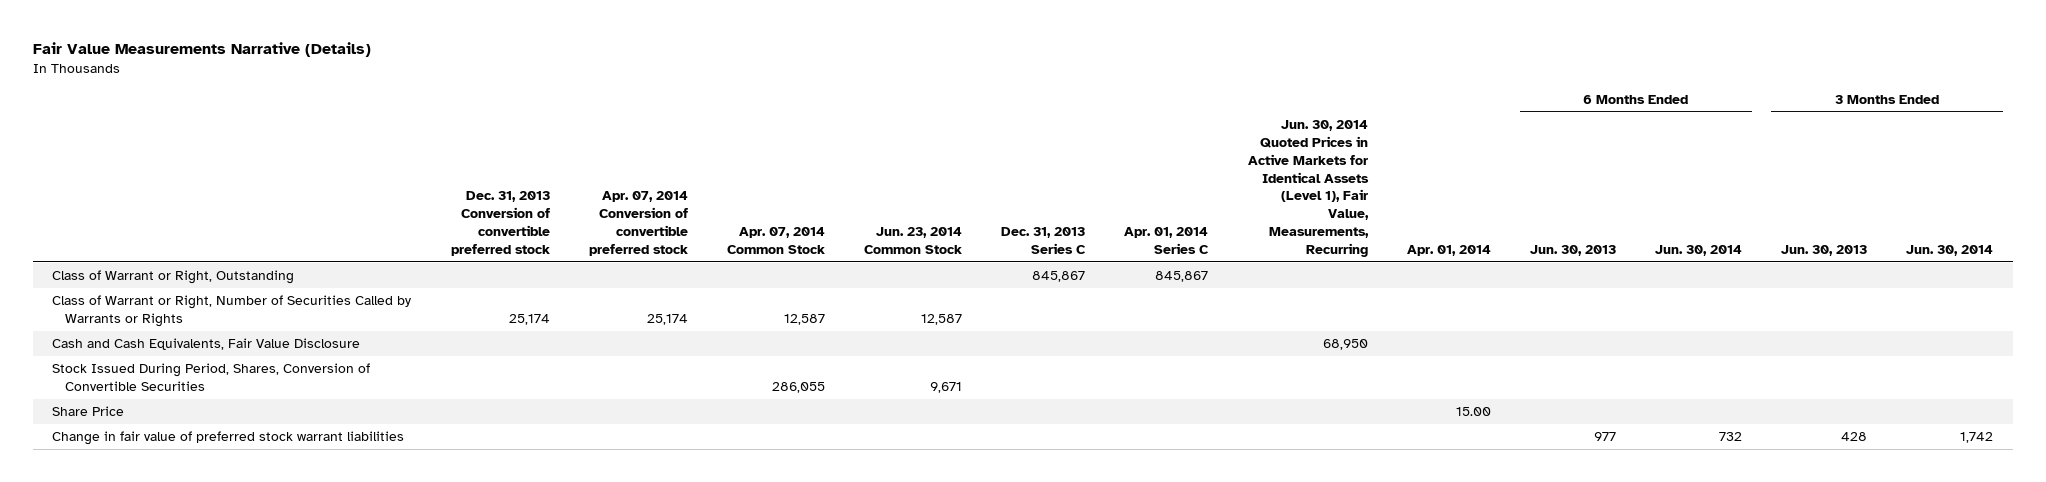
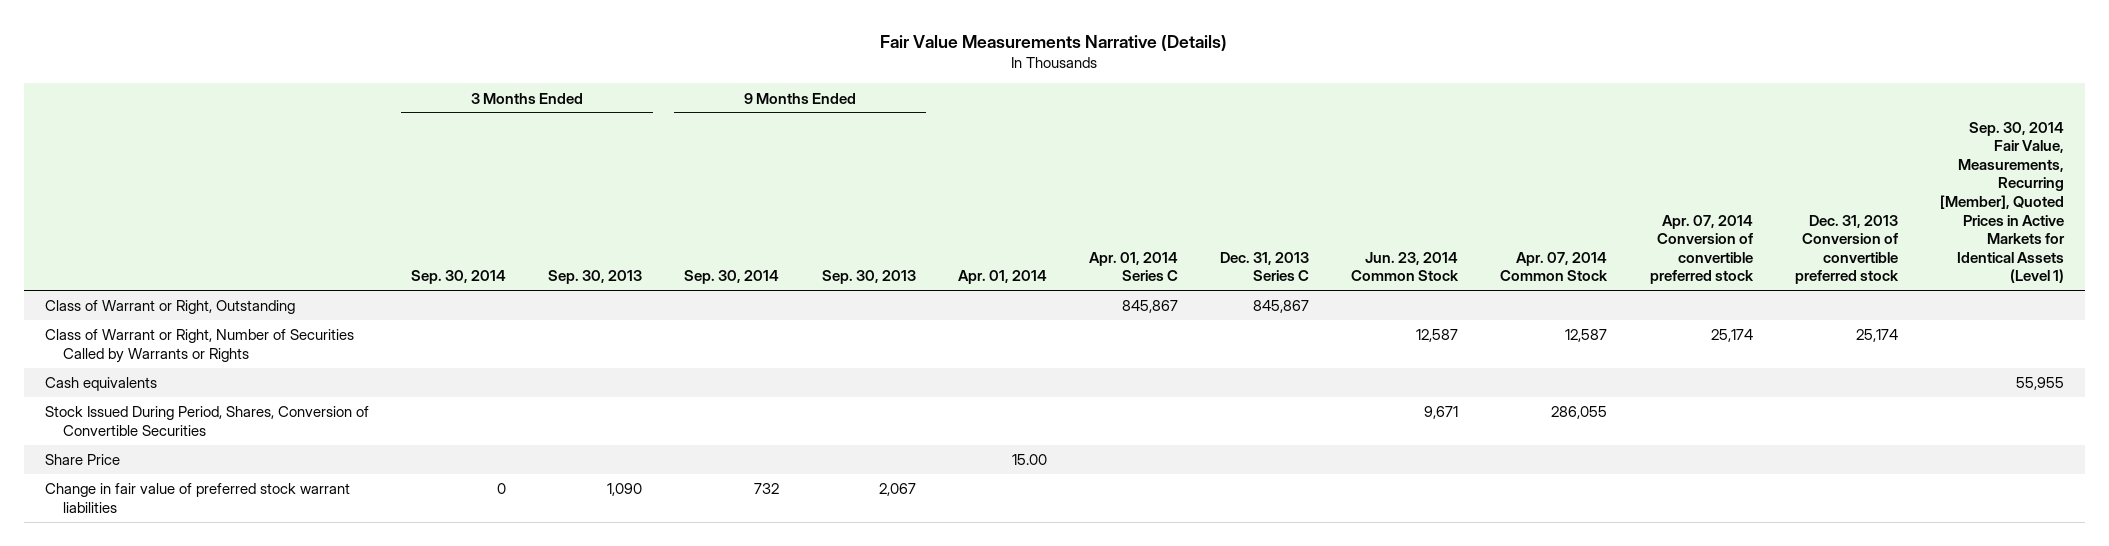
- | Dec. 31, 2013 Conversion of convertible preferred stock | Apr. 07, 2014 Conversion of convertible preferred stock | Apr. 07, 2014 Common Stock | Jun. 23, 2014 Common Stock | Dec. 31, 2013 Series C | Apr. 01, 2014 Series C | Jun. 30, 2014 Quoted Prices in Active Markets for Identical Assets (Level 1), Fair Value, Measurements, Recurring | Apr. 01, 2014 | 6 Months Ended Jun. 30, 2013 | 6 Months Ended Jun. 30, 2014 | 3 Months Ended Jun. 30, 2013 | 3 Months Ended Jun. 30, 2014
+ | 3 Months Ended Sep. 30, 2014 | 3 Months Ended Sep. 30, 2013 | 9 Months Ended Sep. 30, 2014 | 9 Months Ended Sep. 30, 2013 | Apr. 01, 2014 | Apr. 01, 2014 Series C | Dec. 31, 2013 Series C | Jun. 23, 2014 Common Stock | Apr. 07, 2014 Common Stock | Apr. 07, 2014 Conversion of convertible preferred stock | Dec. 31, 2013 Conversion of convertible preferred stock | Sep. 30, 2014 Fair Value, Measurements, Recurring [Member], Quoted Prices in Active Markets for Identical Assets (Level 1)
- Cash and Cash Equivalents, Fair Value Disclosure | | | | | | | 68,950 | | | | |
+ Cash equivalents | | | | | | | | | | | | 55,955

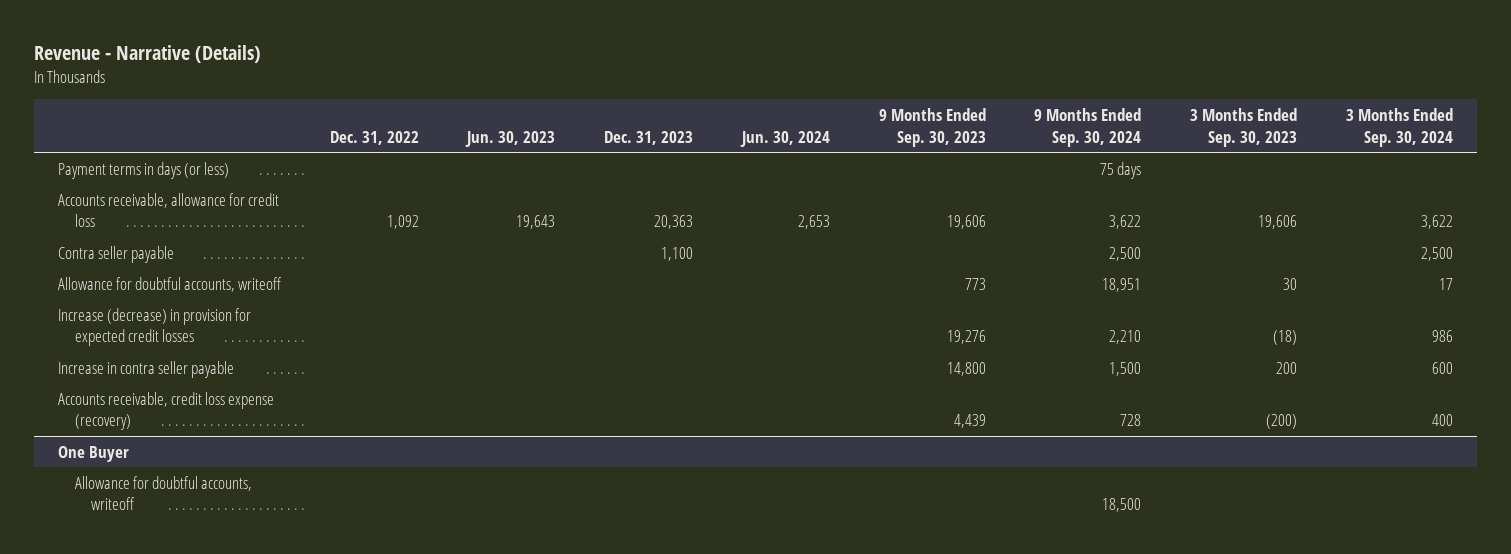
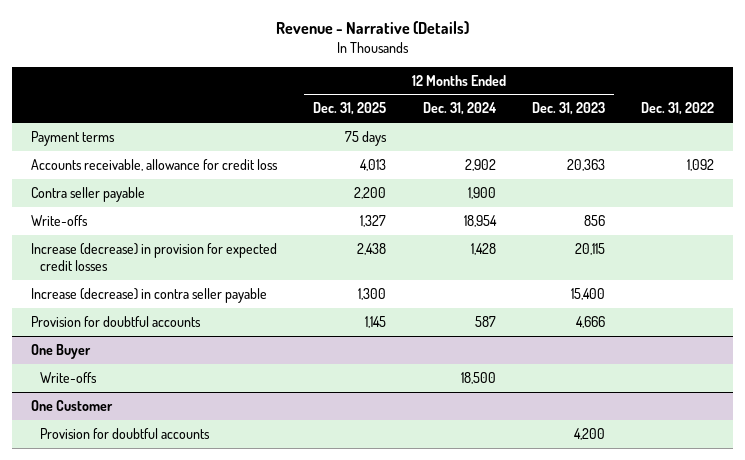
- | Dec. 31, 2022 | Jun. 30, 2023 | Dec. 31, 2023 | Jun. 30, 2024 | 9 Months Ended Sep. 30, 2023 | 9 Months Ended Sep. 30, 2024 | 3 Months Ended Sep. 30, 2023 | 3 Months Ended Sep. 30, 2024
+ | 12 Months Ended Dec. 31, 2025 | 12 Months Ended Dec. 31, 2024 | 12 Months Ended Dec. 31, 2023 | Dec. 31, 2022
- Payment terms in days (or less) | | | | | | 75 days | |
+ Payment terms | 75 days | | |
- Allowance for doubtful accounts, writeoff | | | | | 773 | 18,951 | 30 | 17
+ Write-offs | 1,327 | 18,954 | 856 |
- Increase in contra seller payable | | | | | 14,800 | 1,500 | 200 | 600
- Accounts receivable, credit loss expense (recovery) | | | | | 4,439 | 728 | (200) | 400
+ Increase (decrease) in contra seller payable | 1,300 | | 15,400 |
+ Provision for doubtful accounts | 1,145 | 587 | 4,666 |
@ One Buyer
- Allowance for doubtful accounts, writeoff | | | | | | 18,500 | |
+ Write-offs | | 18,500 | |
+ One Customer
+ Provision for doubtful accounts | | | 4,200 |

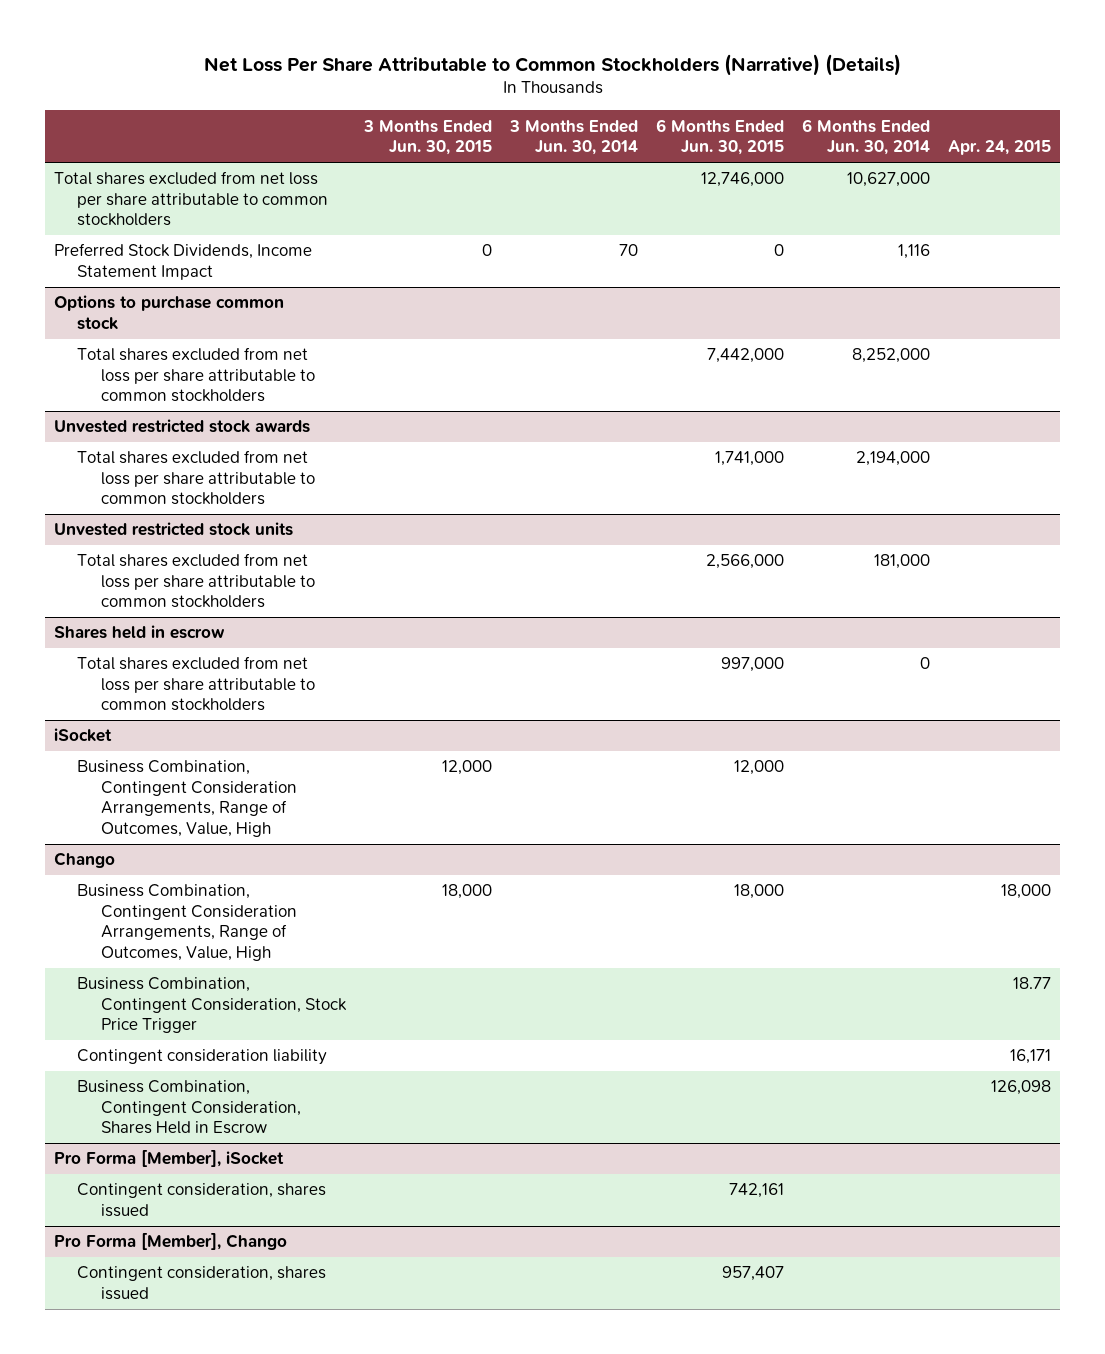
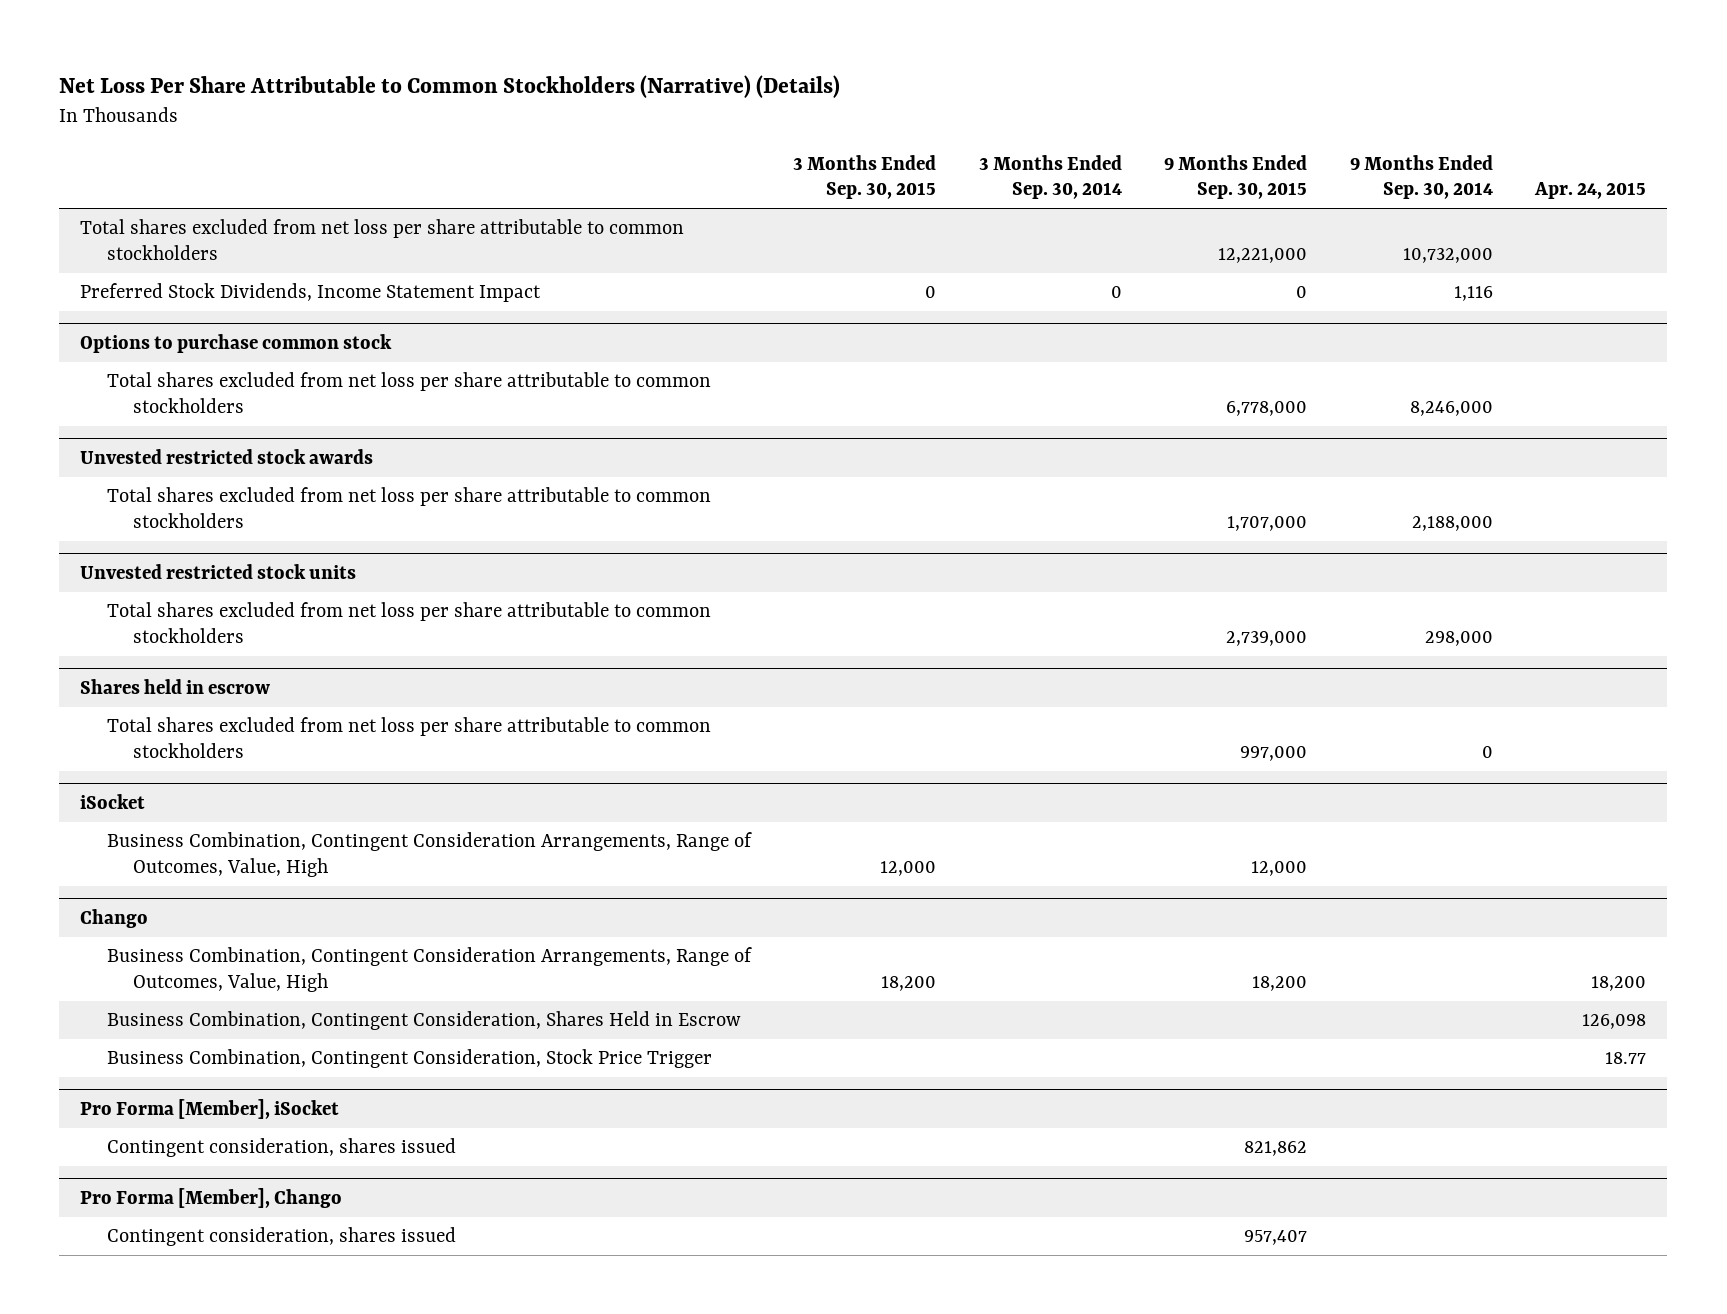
- | 3 Months Ended Jun. 30, 2015 | 3 Months Ended Jun. 30, 2014 | 6 Months Ended Jun. 30, 2015 | 6 Months Ended Jun. 30, 2014 | Apr. 24, 2015
+ | 3 Months Ended Sep. 30, 2015 | 3 Months Ended Sep. 30, 2014 | 9 Months Ended Sep. 30, 2015 | 9 Months Ended Sep. 30, 2014 | Apr. 24, 2015
@ Chango
- Business Combination, Contingent Consideration Arrangements, Range of Outcomes, Value, High | 18,000 | | 18,000 | | 18,000
- Contingent consideration liability | | | | | 16,171
+ Business Combination, Contingent Consideration Arrangements, Range of Outcomes, Value, High | 18,200 | | 18,200 | | 18,200
moved down: Business Combination, Contingent Consideration, Stock Price Trigger | | | | | 18.77

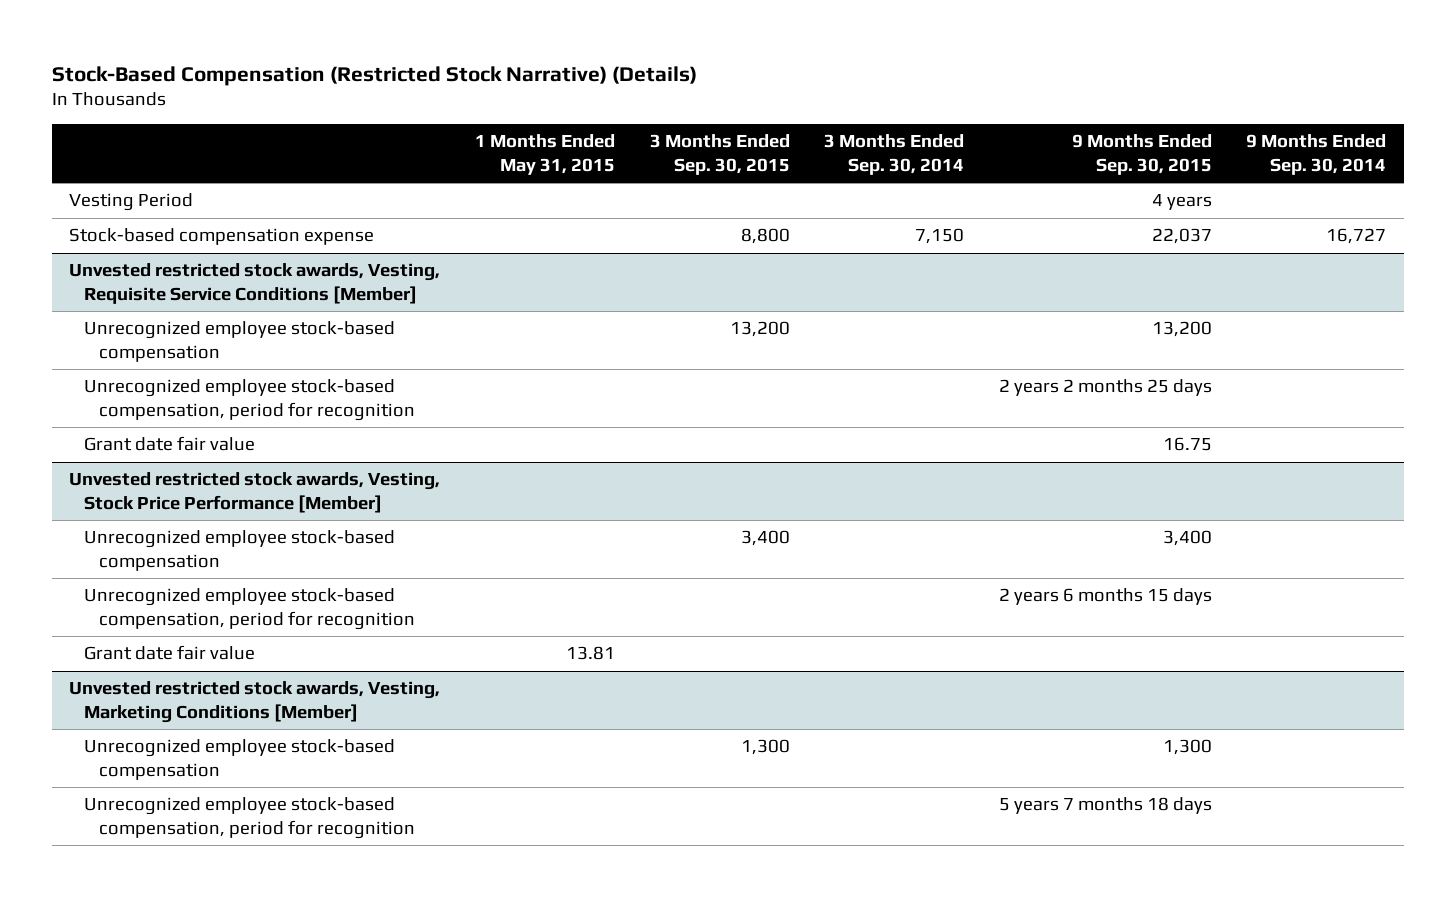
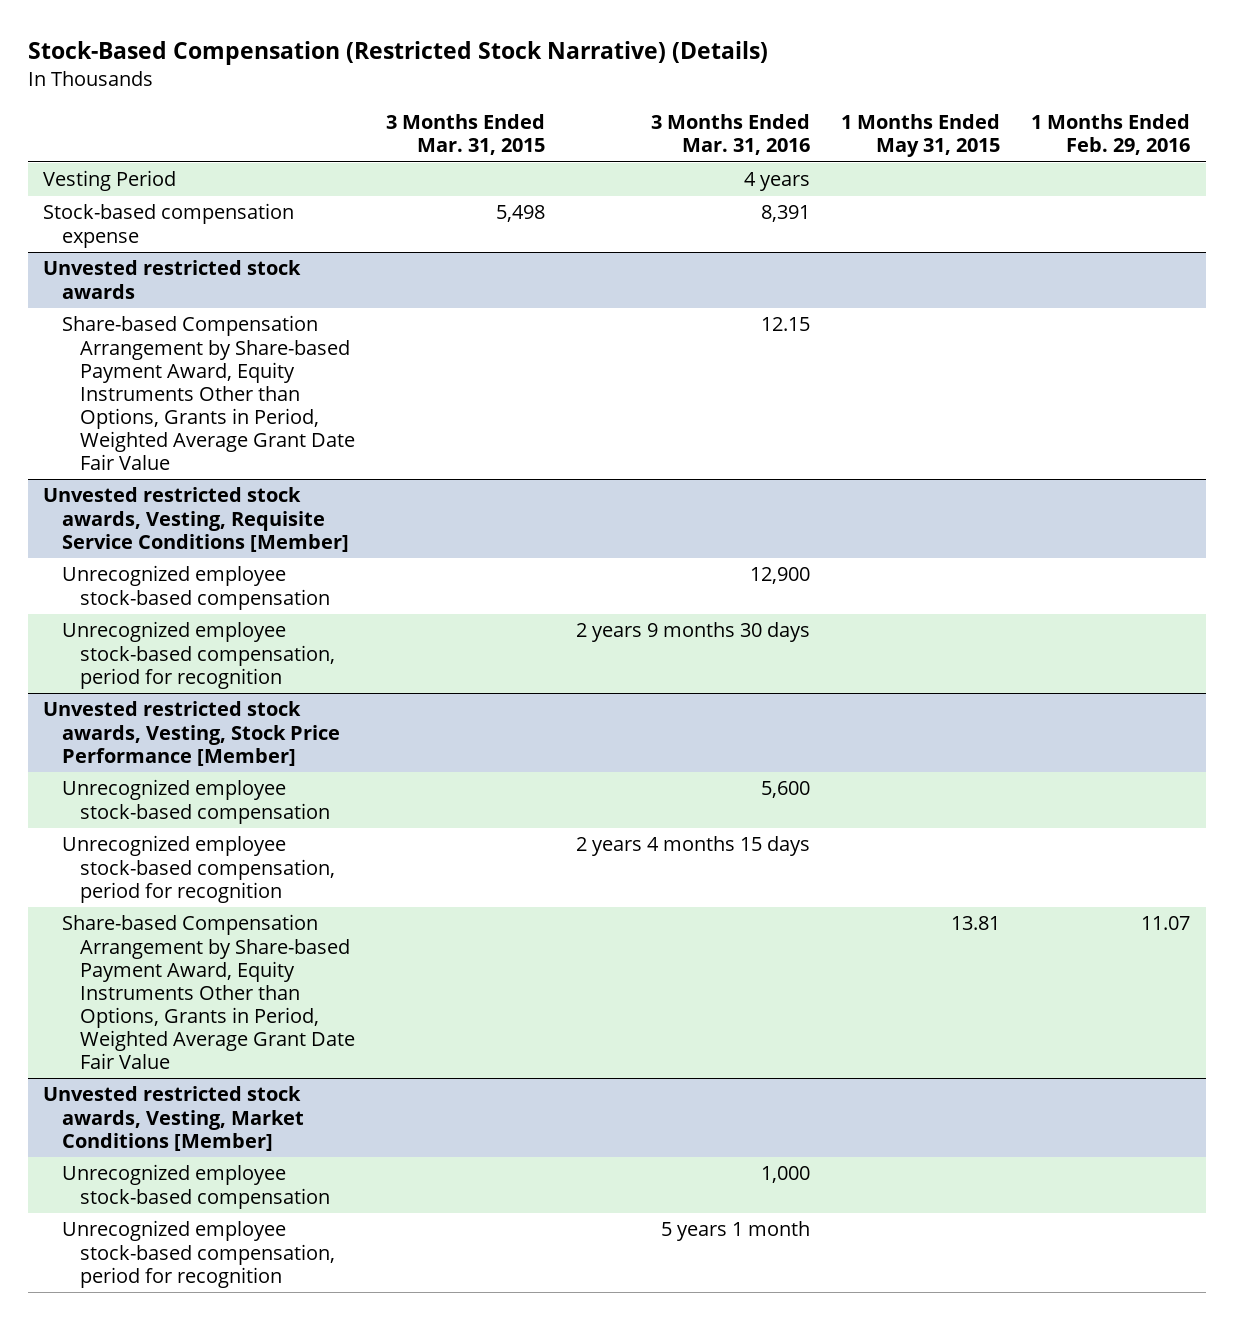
- | 1 Months Ended May 31, 2015 | 3 Months Ended Sep. 30, 2015 | 3 Months Ended Sep. 30, 2014 | 9 Months Ended Sep. 30, 2015 | 9 Months Ended Sep. 30, 2014
+ | 3 Months Ended Mar. 31, 2015 | 3 Months Ended Mar. 31, 2016 | 1 Months Ended May 31, 2015 | 1 Months Ended Feb. 29, 2016
+ Unvested restricted stock awards
+ Share-based Compensation Arrangement by Share-based Payment Award, Equity Instruments Other than Options, Grants in Period, Weighted Average Grant Date Fair Value | | 12.15 | |
@ Unvested restricted stock awards, Vesting, Requisite Service Conditions [Member]
- Grant date fair value | | | | 16.75 |
@ Unvested restricted stock awards, Vesting, Stock Price Performance [Member]
- Grant date fair value | 13.81 | | | |
- Unvested restricted stock awards, Vesting, Marketing Conditions [Member]
@ Unvested restricted stock awards, Vesting, Stock Price Performance [Member]
+ Share-based Compensation Arrangement by Share-based Payment Award, Equity Instruments Other than Options, Grants in Period, Weighted Average Grant Date Fair Value | | | 13.81 | 11.07
+ Unvested restricted stock awards, Vesting, Market Conditions [Member]

